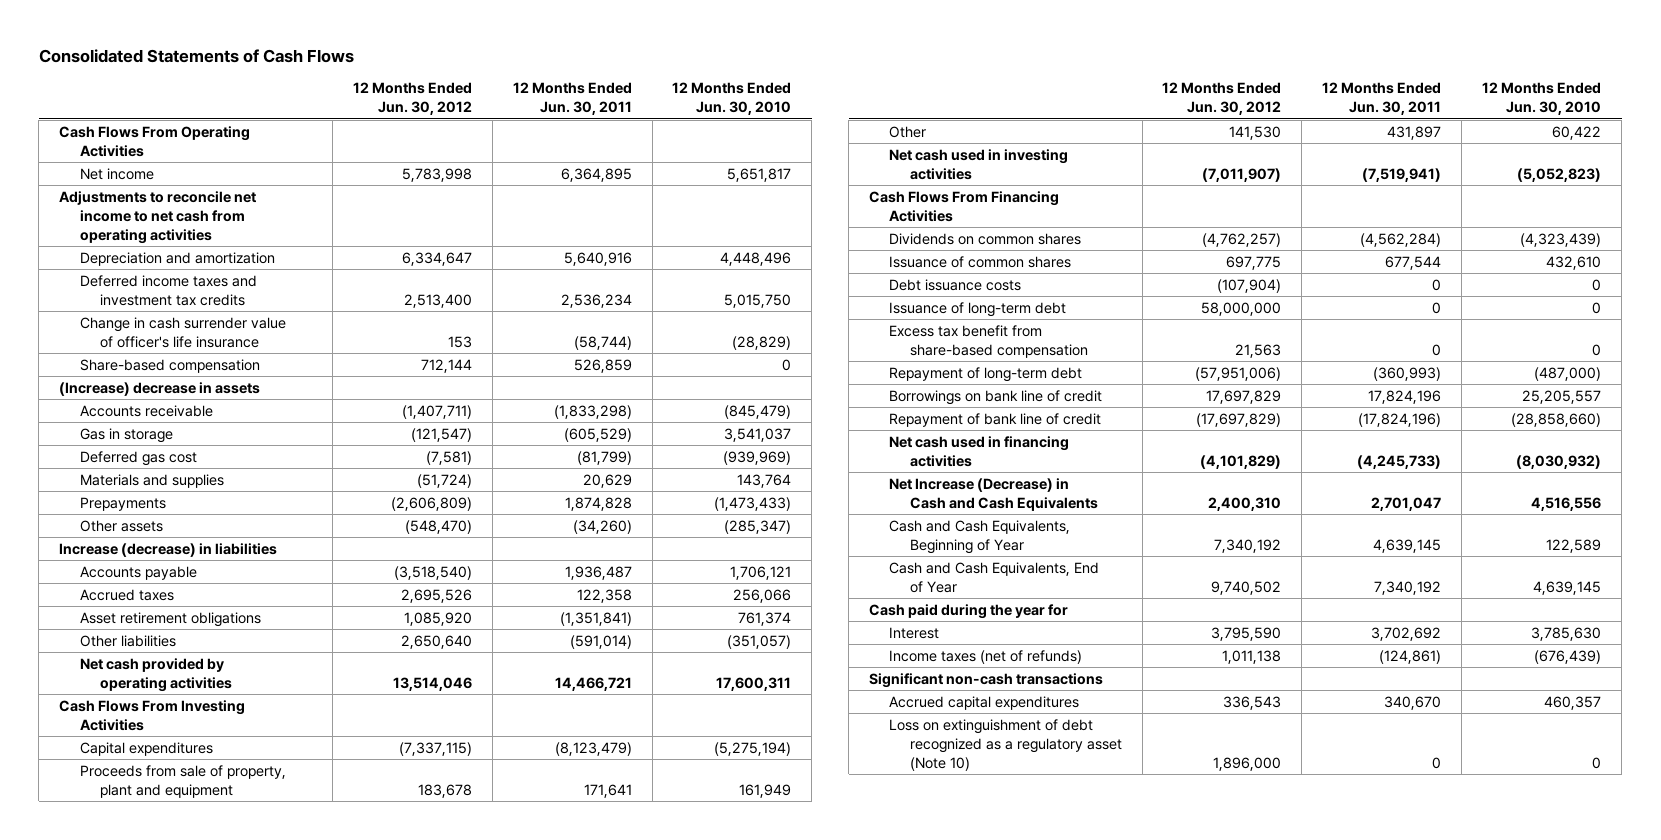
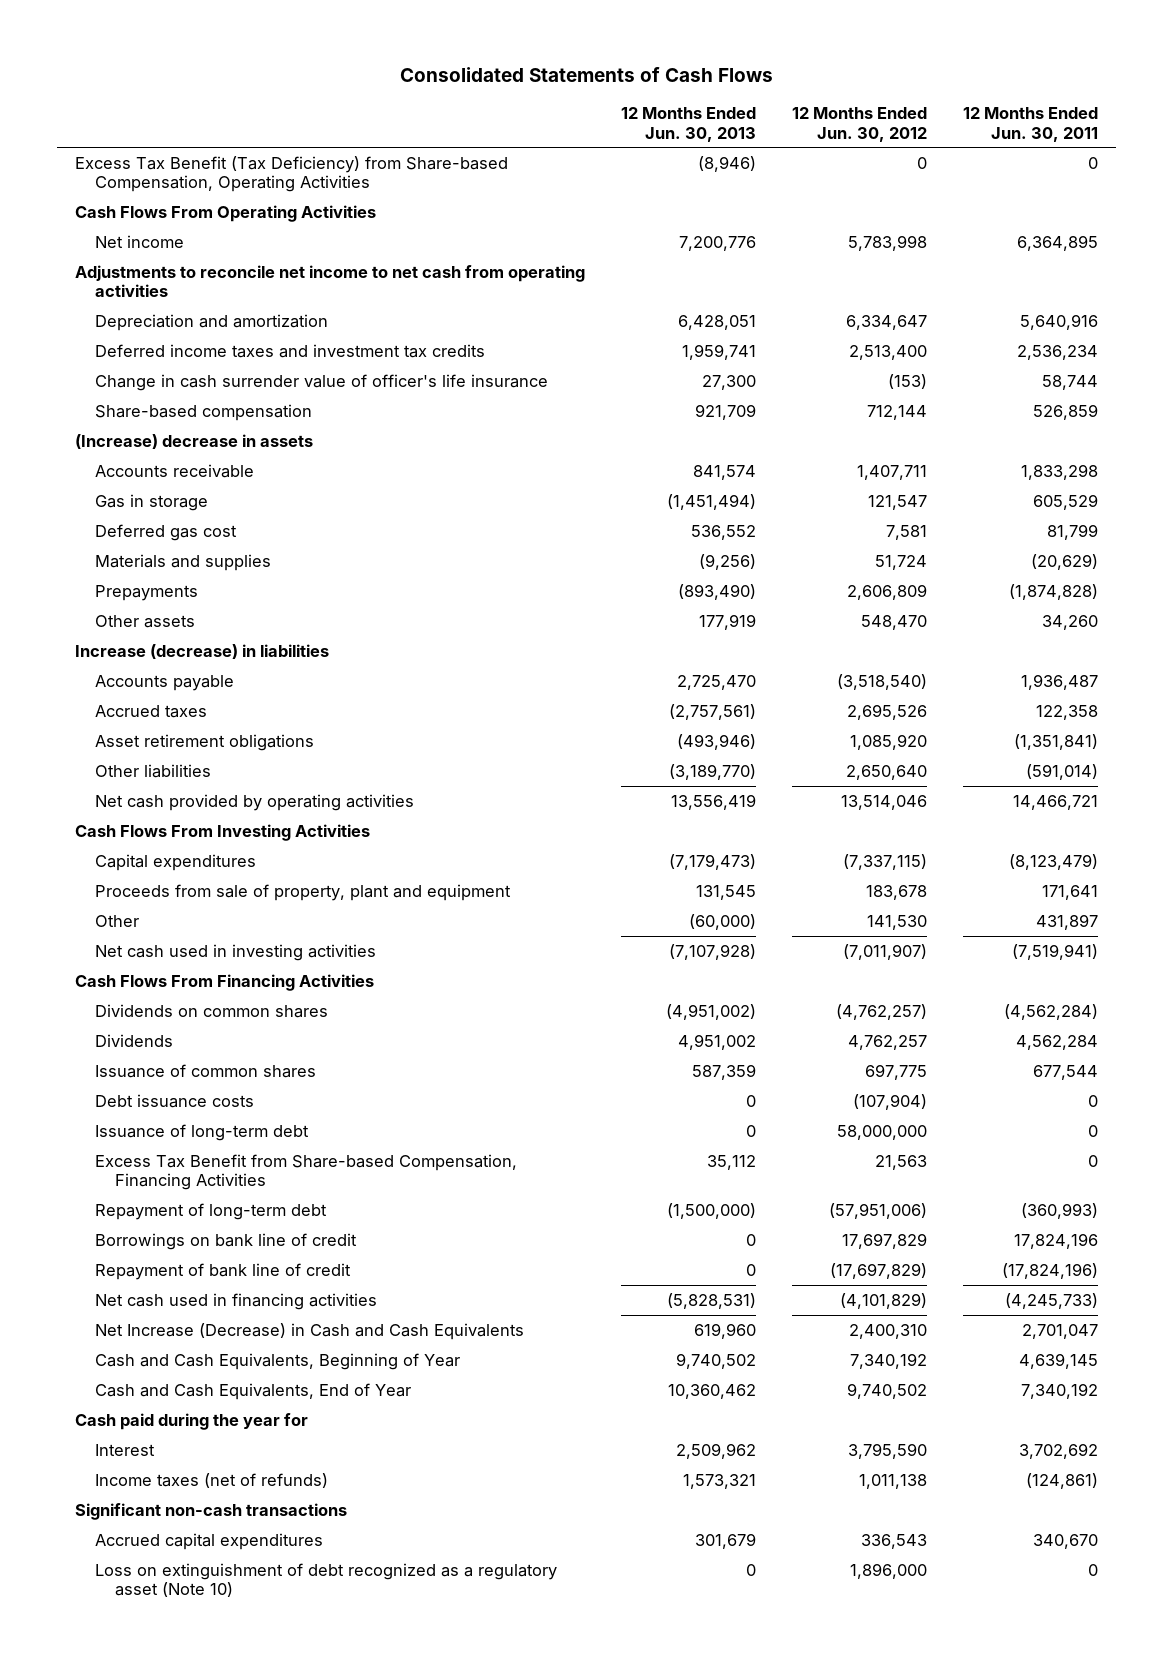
- | 12 Months Ended Jun. 30, 2012 | 12 Months Ended Jun. 30, 2011 | 12 Months Ended Jun. 30, 2010
+ | 12 Months Ended Jun. 30, 2013 | 12 Months Ended Jun. 30, 2012 | 12 Months Ended Jun. 30, 2011
+ Excess Tax Benefit (Tax Deficiency) from Share-based Compensation, Operating Activities | (8,946) | 0 | 0
- Change in cash surrender value of officer's life insurance | 153 | (58,744) | (28,829)
+ Change in cash surrender value of officer's life insurance | 27,300 | (153) | 58,744
- Accounts receivable | (1,407,711) | (1,833,298) | (845,479)
- Gas in storage | (121,547) | (605,529) | 3,541,037
- Deferred gas cost | (7,581) | (81,799) | (939,969)
- Materials and supplies | (51,724) | 20,629 | 143,764
- Prepayments | (2,606,809) | 1,874,828 | (1,473,433)
- Other assets | (548,470) | (34,260) | (285,347)
+ Accounts receivable | 841,574 | 1,407,711 | 1,833,298
+ Gas in storage | (1,451,494) | 121,547 | 605,529
+ Deferred gas cost | 536,552 | 7,581 | 81,799
+ Materials and supplies | (9,256) | 51,724 | (20,629)
+ Prepayments | (893,490) | 2,606,809 | (1,874,828)
+ Other assets | 177,919 | 548,470 | 34,260
+ Dividends | 4,951,002 | 4,762,257 | 4,562,284
- Excess tax benefit from share-based compensation | 21,563 | 0 | 0
+ Excess Tax Benefit from Share-based Compensation, Financing Activities | 35,112 | 21,563 | 0

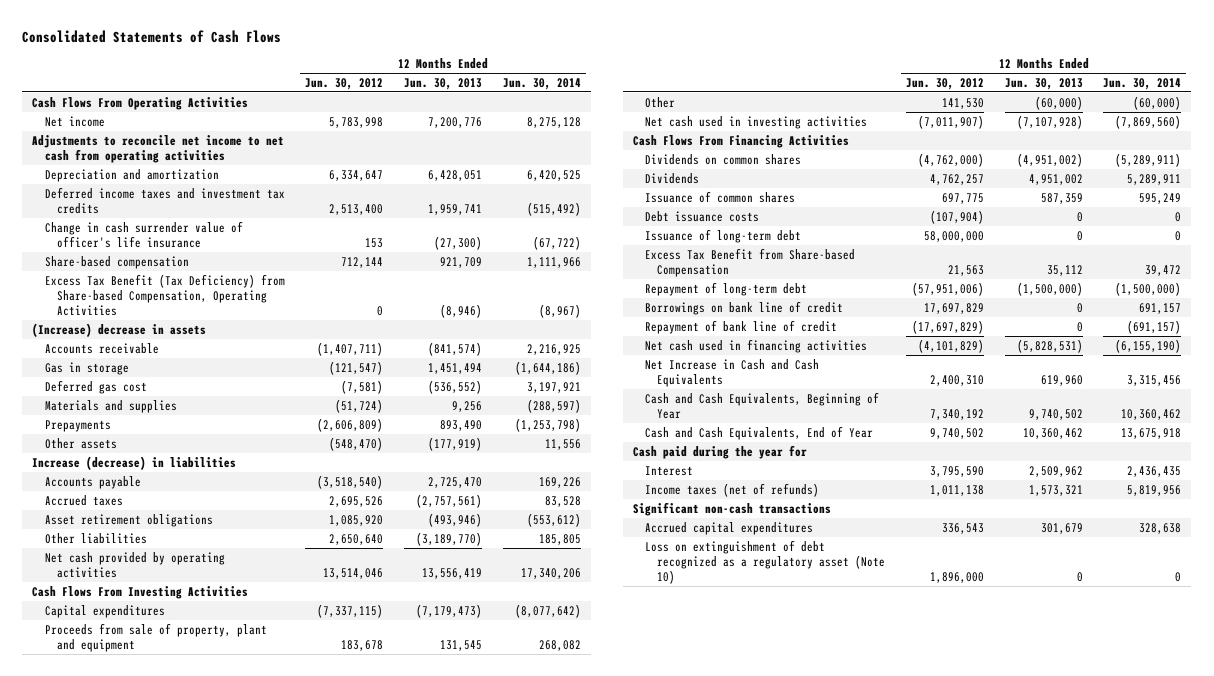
- | 12 Months Ended Jun. 30, 2013 | 12 Months Ended Jun. 30, 2012 | 12 Months Ended Jun. 30, 2011
+ | 12 Months Ended Jun. 30, 2012 | 12 Months Ended Jun. 30, 2013 | 12 Months Ended Jun. 30, 2014
- Change in cash surrender value of officer's life insurance | 27,300 | (153) | 58,744
+ Change in cash surrender value of officer's life insurance | 153 | (27,300) | (67,722)
moved down: Excess Tax Benefit (Tax Deficiency) from Share-based Compensation, Operating Activities | 0 | (8,946) | (8,967)
- Accounts receivable | 841,574 | 1,407,711 | 1,833,298
- Gas in storage | (1,451,494) | 121,547 | 605,529
- Deferred gas cost | 536,552 | 7,581 | 81,799
- Materials and supplies | (9,256) | 51,724 | (20,629)
- Prepayments | (893,490) | 2,606,809 | (1,874,828)
- Other assets | 177,919 | 548,470 | 34,260
+ Accounts receivable | (1,407,711) | (841,574) | 2,216,925
+ Gas in storage | (121,547) | 1,451,494 | (1,644,186)
+ Deferred gas cost | (7,581) | (536,552) | 3,197,921
+ Materials and supplies | (51,724) | 9,256 | (288,597)
+ Prepayments | (2,606,809) | 893,490 | (1,253,798)
+ Other assets | (548,470) | (177,919) | 11,556
- Dividends on common shares | (4,951,002) | (4,762,257) | (4,562,284)
+ Dividends on common shares | (4,762,000) | (4,951,002) | (5,289,911)
- Excess Tax Benefit from Share-based Compensation, Financing Activities | 35,112 | 21,563 | 0
+ Excess Tax Benefit from Share-based Compensation | 21,563 | 35,112 | 39,472
- Net Increase (Decrease) in Cash and Cash Equivalents | 619,960 | 2,400,310 | 2,701,047
+ Net Increase in Cash and Cash Equivalents | 2,400,310 | 619,960 | 3,315,456

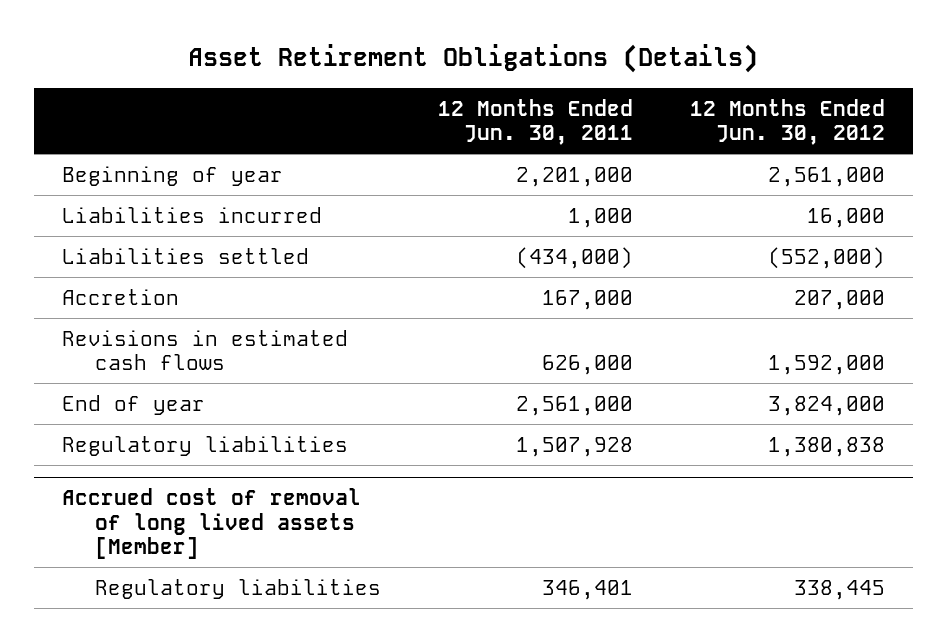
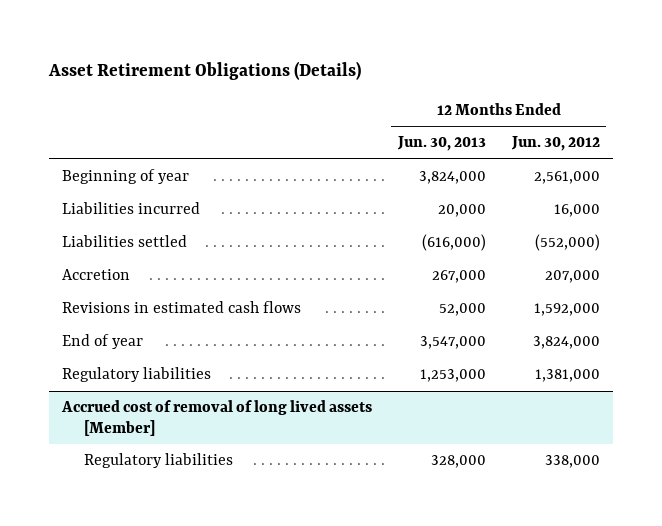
- | 12 Months Ended Jun. 30, 2011 | 12 Months Ended Jun. 30, 2012
+ | 12 Months Ended Jun. 30, 2013 | 12 Months Ended Jun. 30, 2012
- Regulatory liabilities | 1,507,928 | 1,380,838
+ Regulatory liabilities | 1,253,000 | 1,381,000
@ Accrued cost of removal of long lived assets [Member]
- Regulatory liabilities | 346,401 | 338,445
+ Regulatory liabilities | 328,000 | 338,000

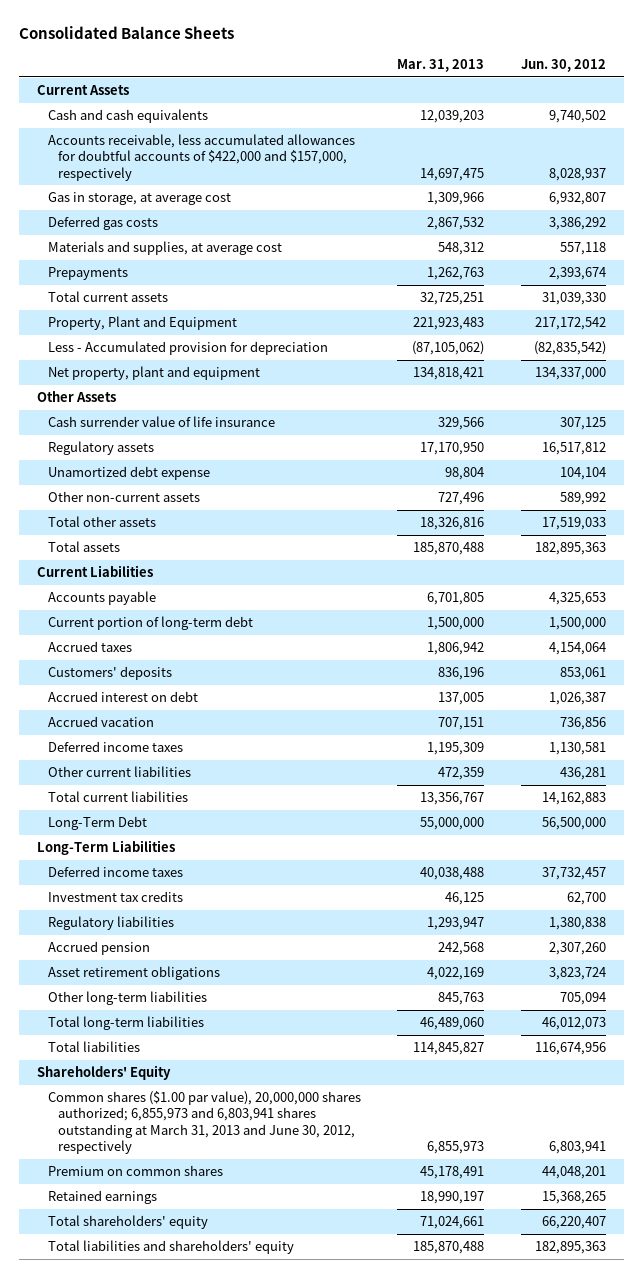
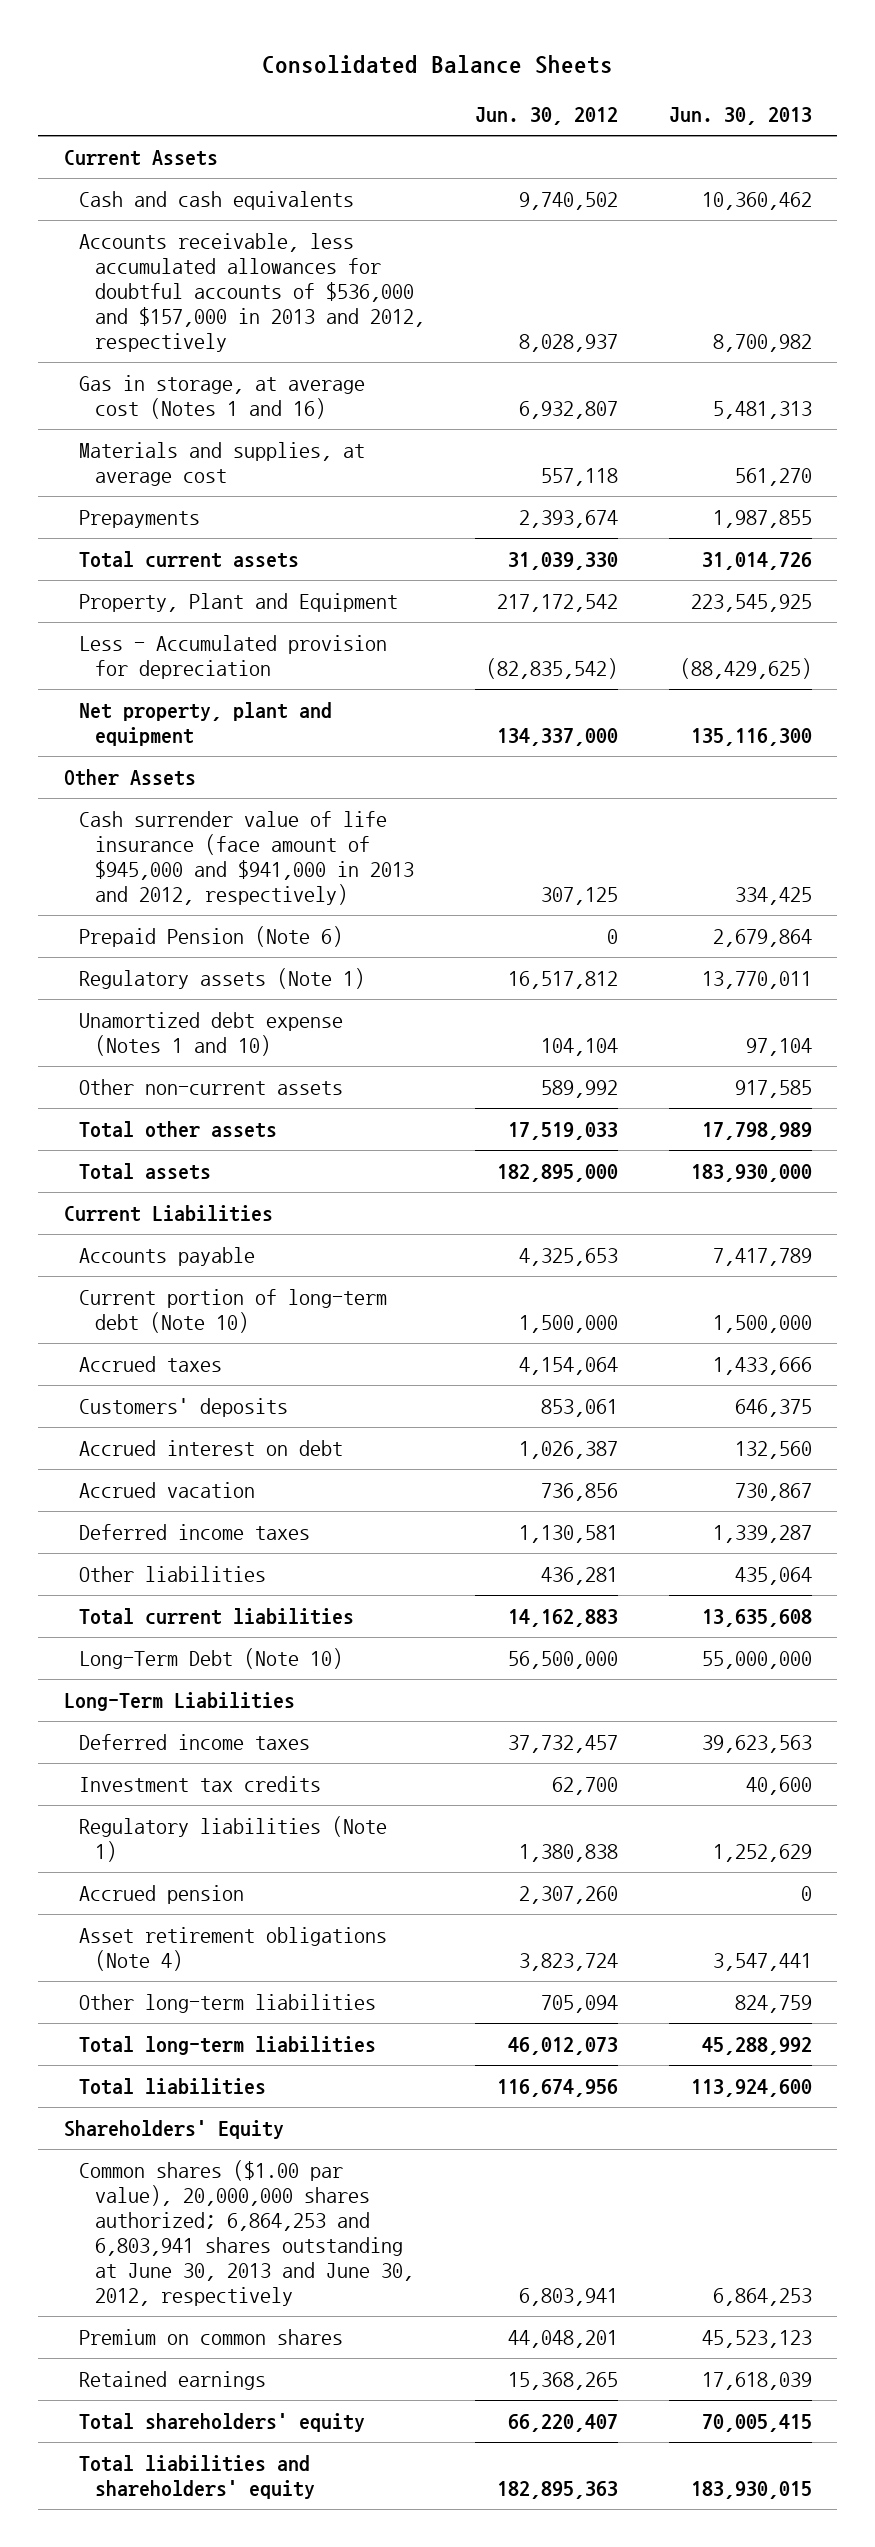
- | Mar. 31, 2013 | Jun. 30, 2012
+ | Jun. 30, 2012 | Jun. 30, 2013
- Accounts receivable, less accumulated allowances for doubtful accounts of $422,000 and $157,000, respectively | 14,697,475 | 8,028,937
- Gas in storage, at average cost | 1,309,966 | 6,932,807
- Deferred gas costs | 2,867,532 | 3,386,292
+ Accounts receivable, less accumulated allowances for doubtful accounts of $536,000 and $157,000 in 2013 and 2012, respectively | 8,028,937 | 8,700,982
+ Gas in storage, at average cost (Notes 1 and 16) | 6,932,807 | 5,481,313
- Cash surrender value of life insurance | 329,566 | 307,125
- Regulatory assets | 17,170,950 | 16,517,812
- Unamortized debt expense | 98,804 | 104,104
+ Cash surrender value of life insurance (face amount of $945,000 and $941,000 in 2013 and 2012, respectively) | 307,125 | 334,425
+ Prepaid Pension (Note 6) | 0 | 2,679,864
+ Regulatory assets (Note 1) | 16,517,812 | 13,770,011
+ Unamortized debt expense (Notes 1 and 10) | 104,104 | 97,104
- Total assets | 185,870,488 | 182,895,363
+ Total assets | 182,895,000 | 183,930,000
- Current portion of long-term debt | 1,500,000 | 1,500,000
+ Current portion of long-term debt (Note 10) | 1,500,000 | 1,500,000
- Other current liabilities | 472,359 | 436,281
+ Other liabilities | 436,281 | 435,064
- Long-Term Debt | 55,000,000 | 56,500,000
+ Long-Term Debt (Note 10) | 56,500,000 | 55,000,000
- Regulatory liabilities | 1,293,947 | 1,380,838
+ Regulatory liabilities (Note 1) | 1,380,838 | 1,252,629
- Asset retirement obligations | 4,022,169 | 3,823,724
+ Asset retirement obligations (Note 4) | 3,823,724 | 3,547,441
- Common shares ($1.00 par value), 20,000,000 shares authorized; 6,855,973 and 6,803,941 shares outstanding at March 31, 2013 and June 30, 2012, respectively | 6,855,973 | 6,803,941
+ Common shares ($1.00 par value), 20,000,000 shares authorized; 6,864,253 and 6,803,941 shares outstanding at June 30, 2013 and June 30, 2012, respectively | 6,803,941 | 6,864,253

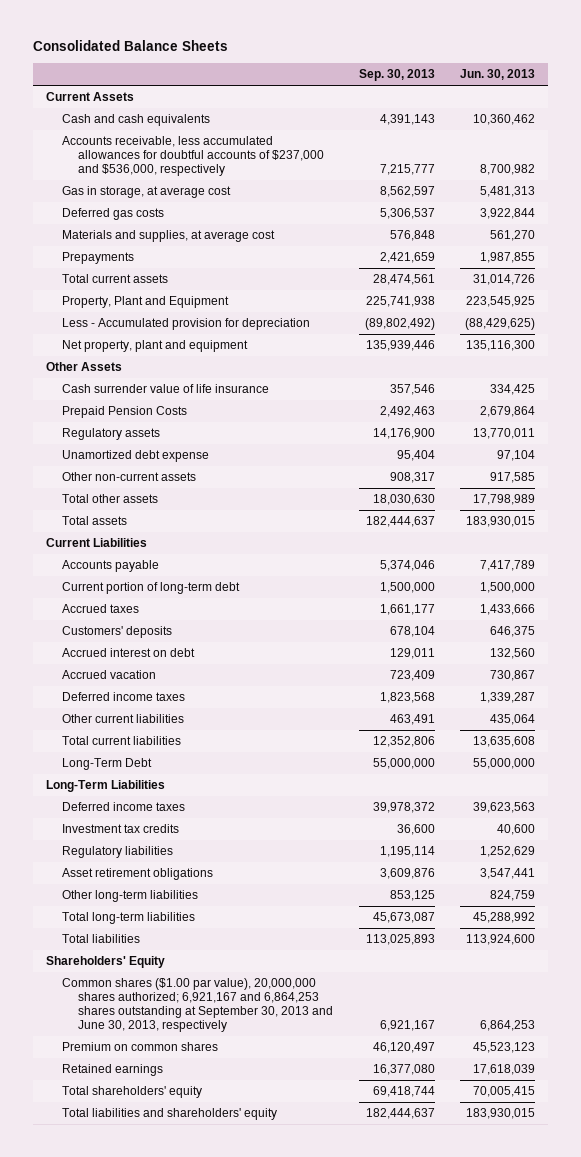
- | Jun. 30, 2012 | Jun. 30, 2013
+ | Sep. 30, 2013 | Jun. 30, 2013
- Accounts receivable, less accumulated allowances for doubtful accounts of $536,000 and $157,000 in 2013 and 2012, respectively | 8,028,937 | 8,700,982
- Gas in storage, at average cost (Notes 1 and 16) | 6,932,807 | 5,481,313
+ Accounts receivable, less accumulated allowances for doubtful accounts of $237,000 and $536,000, respectively | 7,215,777 | 8,700,982
+ Gas in storage, at average cost | 8,562,597 | 5,481,313
+ Deferred gas costs | 5,306,537 | 3,922,844
- Cash surrender value of life insurance (face amount of $945,000 and $941,000 in 2013 and 2012, respectively) | 307,125 | 334,425
- Prepaid Pension (Note 6) | 0 | 2,679,864
- Regulatory assets (Note 1) | 16,517,812 | 13,770,011
- Unamortized debt expense (Notes 1 and 10) | 104,104 | 97,104
+ Cash surrender value of life insurance | 357,546 | 334,425
+ Prepaid Pension Costs | 2,492,463 | 2,679,864
+ Regulatory assets | 14,176,900 | 13,770,011
+ Unamortized debt expense | 95,404 | 97,104
- Total assets | 182,895,000 | 183,930,000
+ Total assets | 182,444,637 | 183,930,015
- Current portion of long-term debt (Note 10) | 1,500,000 | 1,500,000
+ Current portion of long-term debt | 1,500,000 | 1,500,000
- Other liabilities | 436,281 | 435,064
+ Other current liabilities | 463,491 | 435,064
- Long-Term Debt (Note 10) | 56,500,000 | 55,000,000
+ Long-Term Debt | 55,000,000 | 55,000,000
- Regulatory liabilities (Note 1) | 1,380,838 | 1,252,629
- Accrued pension | 2,307,260 | 0
- Asset retirement obligations (Note 4) | 3,823,724 | 3,547,441
+ Regulatory liabilities | 1,195,114 | 1,252,629
+ Asset retirement obligations | 3,609,876 | 3,547,441
- Common shares ($1.00 par value), 20,000,000 shares authorized; 6,864,253 and 6,803,941 shares outstanding at June 30, 2013 and June 30, 2012, respectively | 6,803,941 | 6,864,253
+ Common shares ($1.00 par value), 20,000,000 shares authorized; 6,921,167 and 6,864,253 shares outstanding at September 30, 2013 and June 30, 2013, respectively | 6,921,167 | 6,864,253

